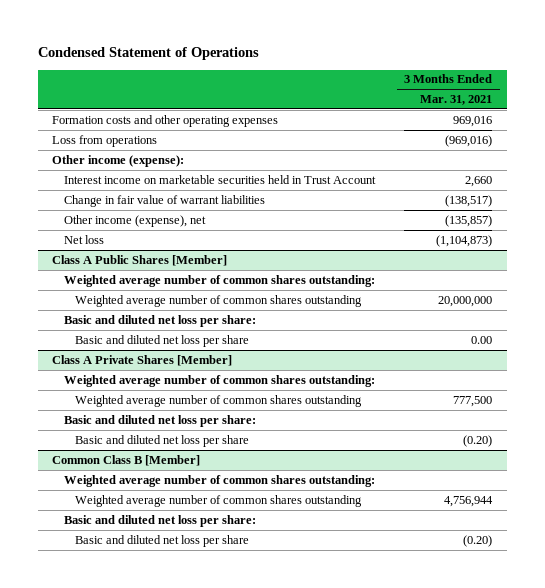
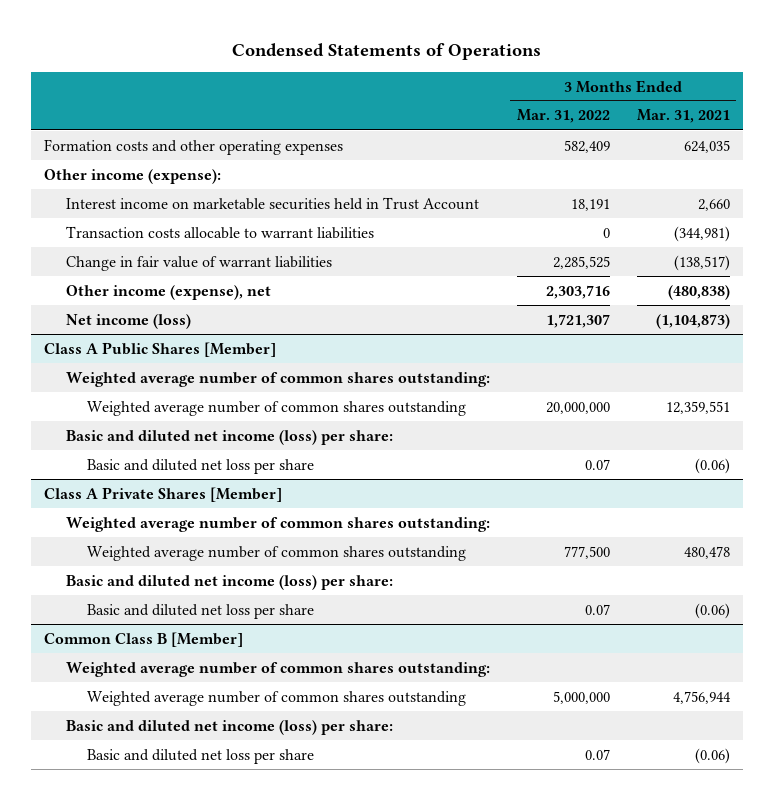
- Condensed Statement of Operations
+ Condensed Statements of Operations
- | 3 Months Ended Mar. 31, 2021
+ | 3 Months Ended Mar. 31, 2022 | 3 Months Ended Mar. 31, 2021
- Formation costs and other operating expenses | 969,016
- Loss from operations | (969,016)
+ Formation costs and other operating expenses | 582,409 | 624,035
+ Transaction costs allocable to warrant liabilities | 0 | (344,981)
- Other income (expense), net | (135,857)
- Net loss | (1,104,873)
+ Other income (expense), net | 2,303,716 | (480,838)
+ Net income (loss) | 1,721,307 | (1,104,873)
@ Class A Public Shares [Member]
- Weighted average number of common shares outstanding | 20,000,000
- Basic and diluted net loss per share:
- Basic and diluted net loss per share | 0.00
+ Weighted average number of common shares outstanding | 20,000,000 | 12,359,551
+ Basic and diluted net income (loss) per share:
+ Basic and diluted net loss per share | 0.07 | (0.06)
@ Class A Private Shares [Member]
- Weighted average number of common shares outstanding | 777,500
- Basic and diluted net loss per share:
- Basic and diluted net loss per share | (0.20)
+ Weighted average number of common shares outstanding | 777,500 | 480,478
+ Basic and diluted net income (loss) per share:
+ Basic and diluted net loss per share | 0.07 | (0.06)
@ Common Class B [Member]
- Basic and diluted net loss per share:
- Basic and diluted net loss per share | (0.20)
+ Basic and diluted net income (loss) per share:
+ Basic and diluted net loss per share | 0.07 | (0.06)

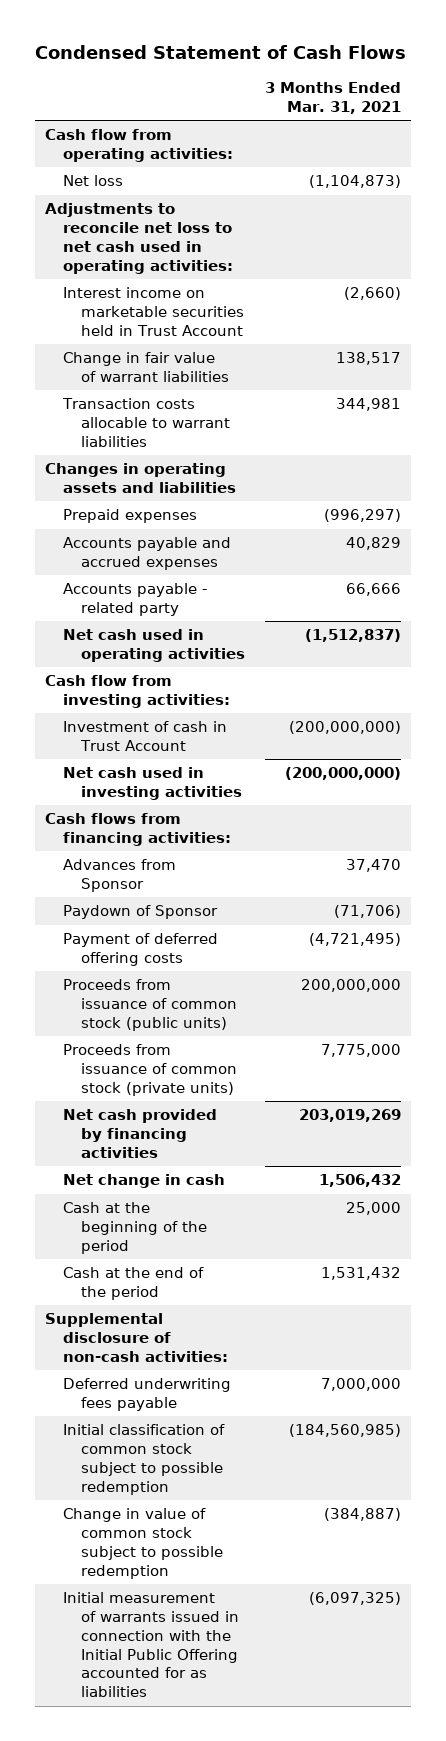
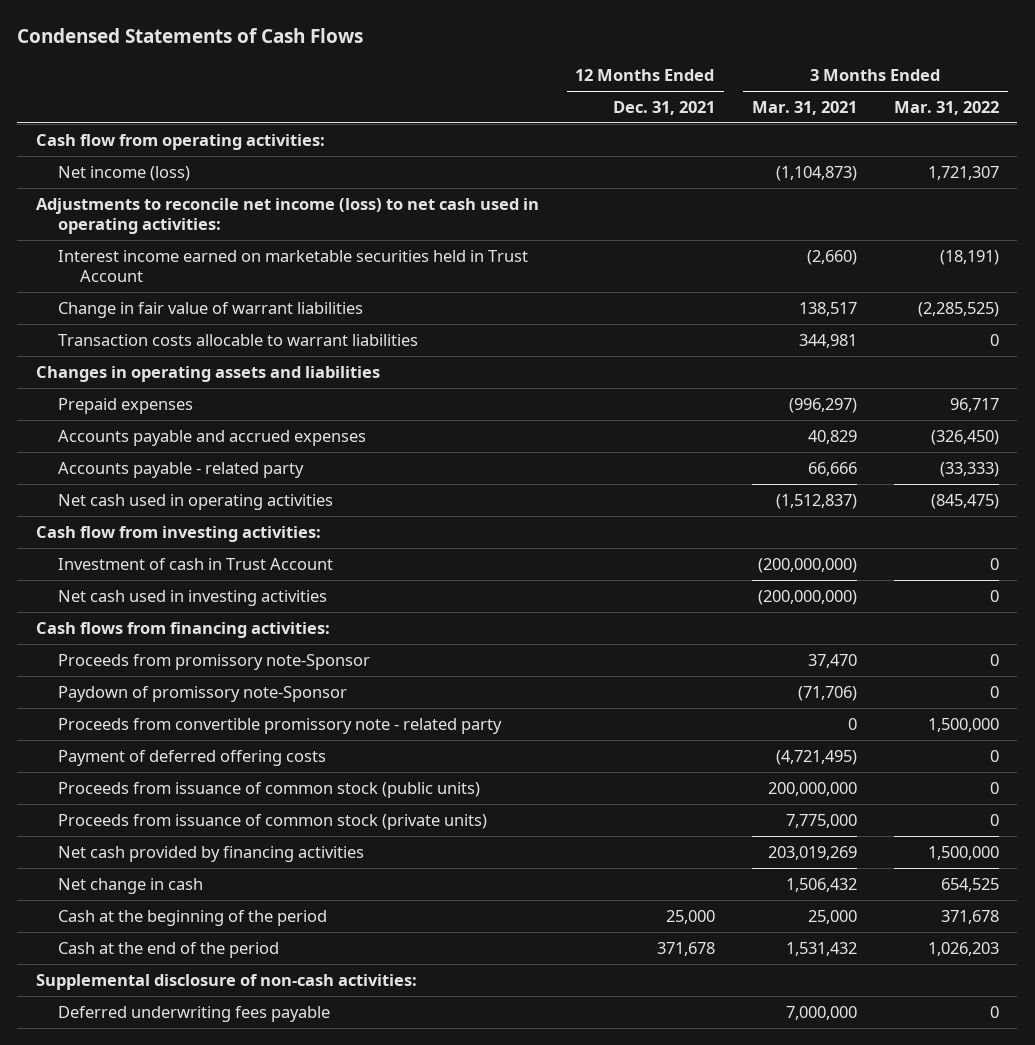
- Condensed Statement of Cash Flows
+ Condensed Statements of Cash Flows
- | 3 Months Ended Mar. 31, 2021
+ | 12 Months Ended Dec. 31, 2021 | 3 Months Ended Mar. 31, 2021 | 3 Months Ended Mar. 31, 2022
- Net loss | (1,104,873)
- Adjustments to reconcile net loss to net cash used in operating activities:
- Interest income on marketable securities held in Trust Account | (2,660)
+ Net income (loss) | | (1,104,873) | 1,721,307
+ Adjustments to reconcile net income (loss) to net cash used in operating activities:
+ Interest income earned on marketable securities held in Trust Account | | (2,660) | (18,191)
- Advances from Sponsor | 37,470
- Paydown of Sponsor | (71,706)
+ Proceeds from promissory note-Sponsor | | 37,470 | 0
+ Paydown of promissory note-Sponsor | | (71,706) | 0
+ Proceeds from convertible promissory note - related party | | 0 | 1,500,000
- Initial classification of common stock subject to possible redemption | (184,560,985)
- Change in value of common stock subject to possible redemption | (384,887)
- Initial measurement of warrants issued in connection with the Initial Public Offering accounted for as liabilities | (6,097,325)

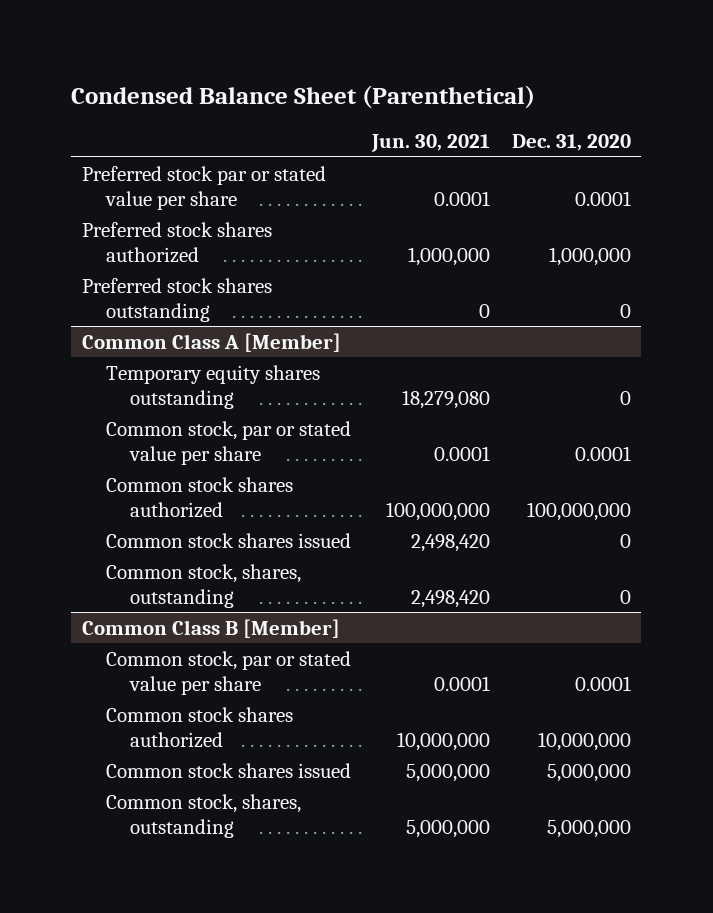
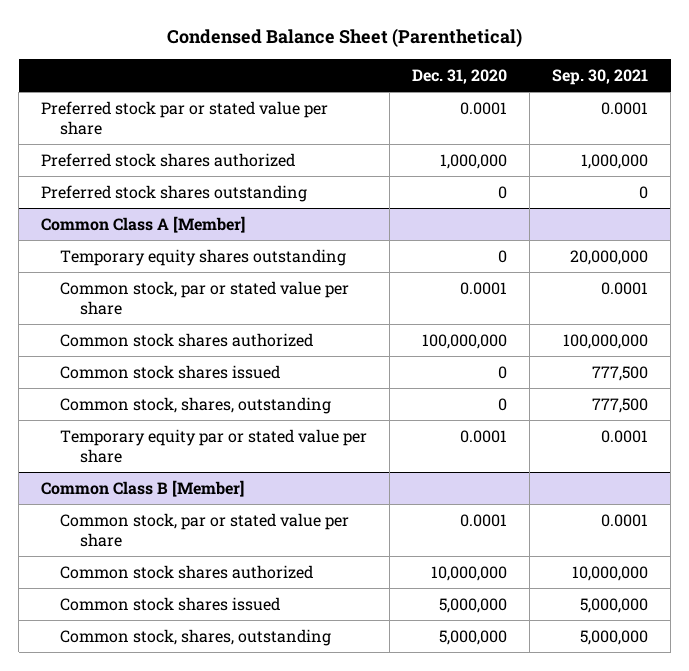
- | Jun. 30, 2021 | Dec. 31, 2020
+ | Dec. 31, 2020 | Sep. 30, 2021
@ Common Class A [Member]
+ Temporary equity par or stated value per share | 0.0001 | 0.0001

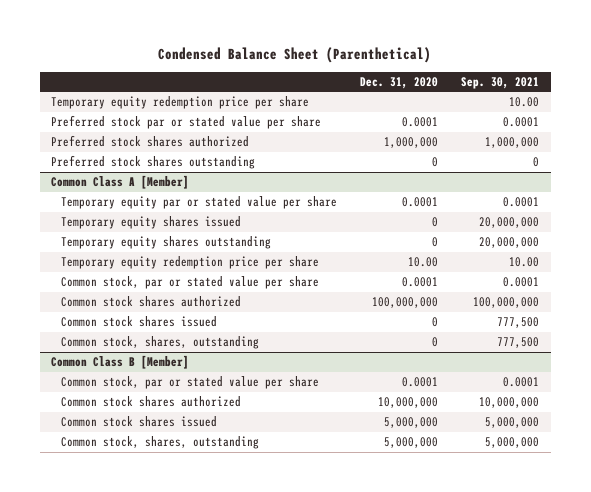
+ Temporary equity redemption price per share | | 10.00
@ Common Class A [Member]
moved up: Temporary equity par or stated value per share | 0.0001 | 0.0001
+ Temporary equity shares issued | 0 | 20,000,000
+ Temporary equity redemption price per share | 10.00 | 10.00

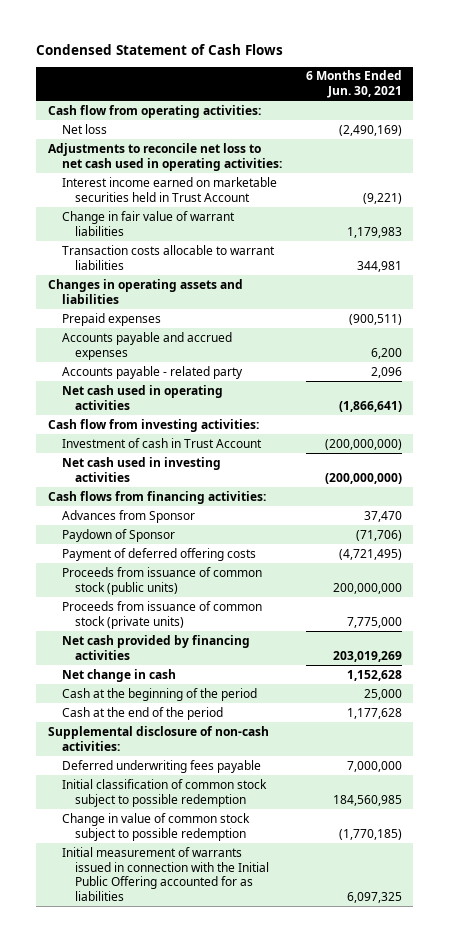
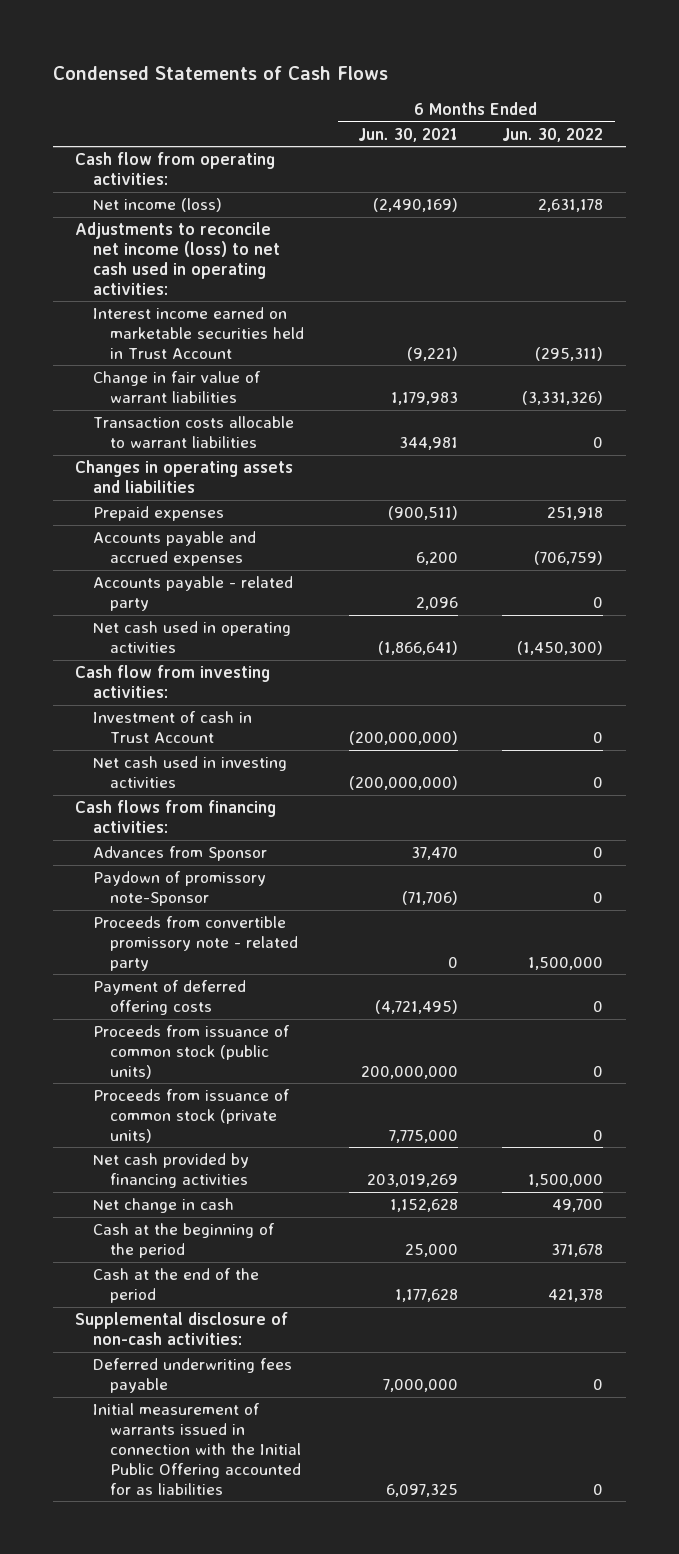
- Condensed Statement of Cash Flows
+ Condensed Statements of Cash Flows
- | 6 Months Ended Jun. 30, 2021
+ | 6 Months Ended Jun. 30, 2021 | 6 Months Ended Jun. 30, 2022
- Net loss | (2,490,169)
- Adjustments to reconcile net loss to net cash used in operating activities:
+ Net income (loss) | (2,490,169) | 2,631,178
+ Adjustments to reconcile net income (loss) to net cash used in operating activities:
- Paydown of Sponsor | (71,706)
+ Paydown of promissory note-Sponsor | (71,706) | 0
+ Proceeds from convertible promissory note - related party | 0 | 1,500,000
- Initial classification of common stock subject to possible redemption | 184,560,985
- Change in value of common stock subject to possible redemption | (1,770,185)

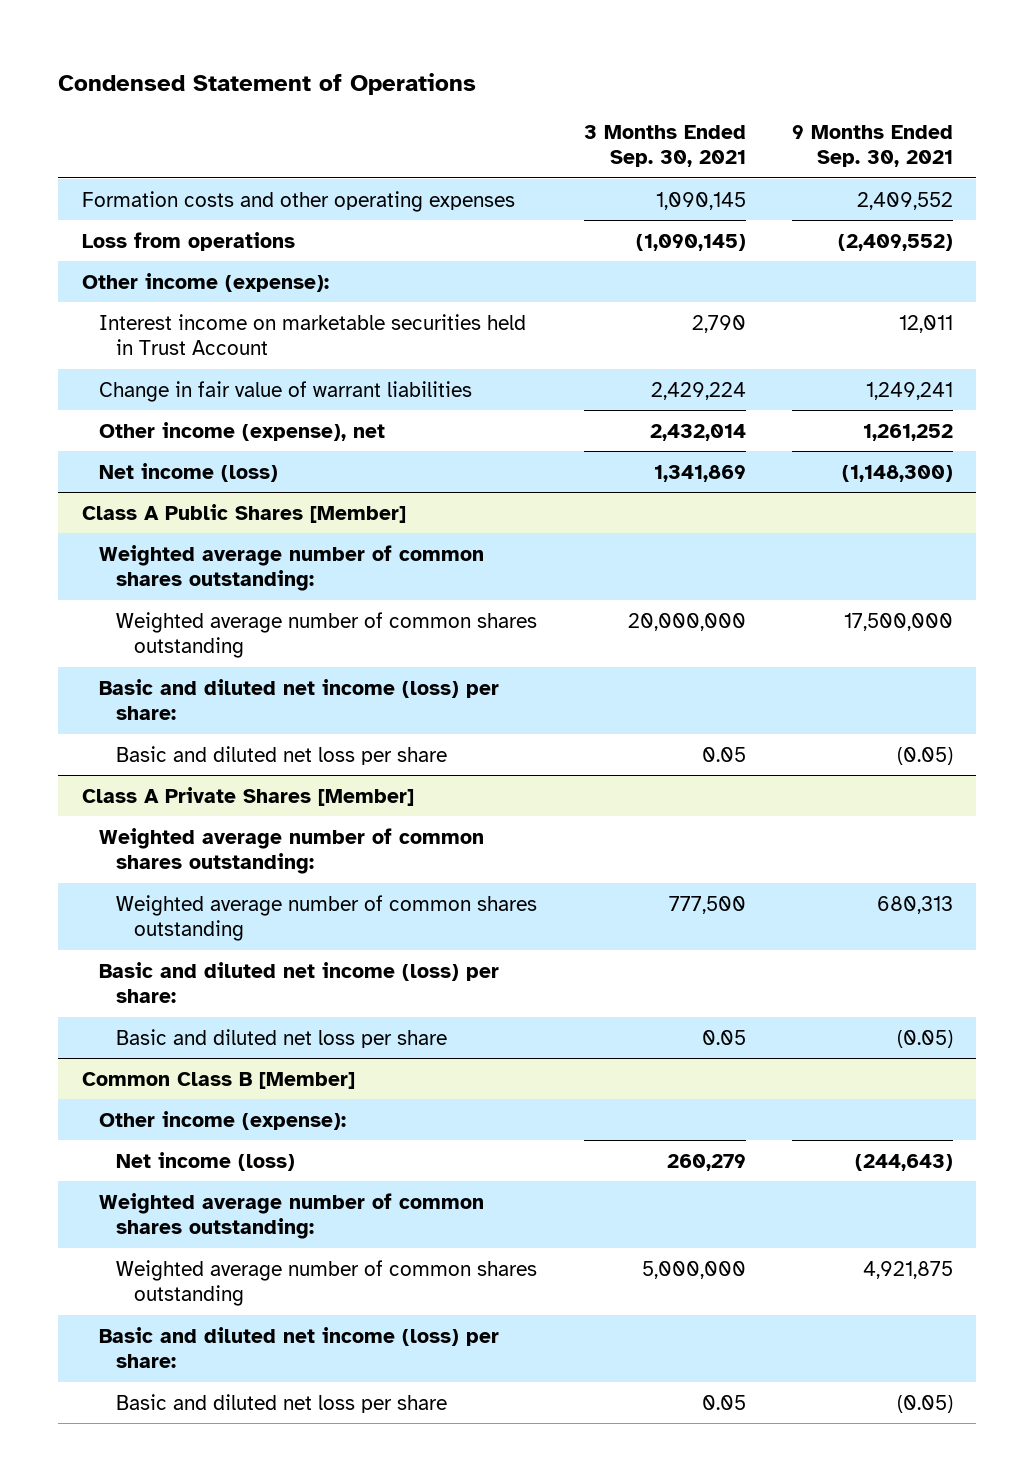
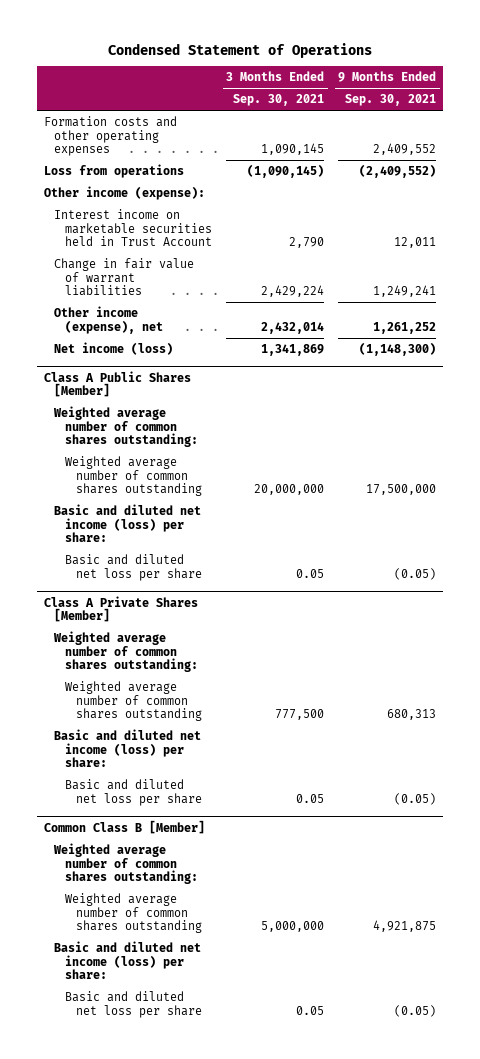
@ Common Class B [Member]
- Other income (expense):
- Net income (loss) | 260,279 | (244,643)

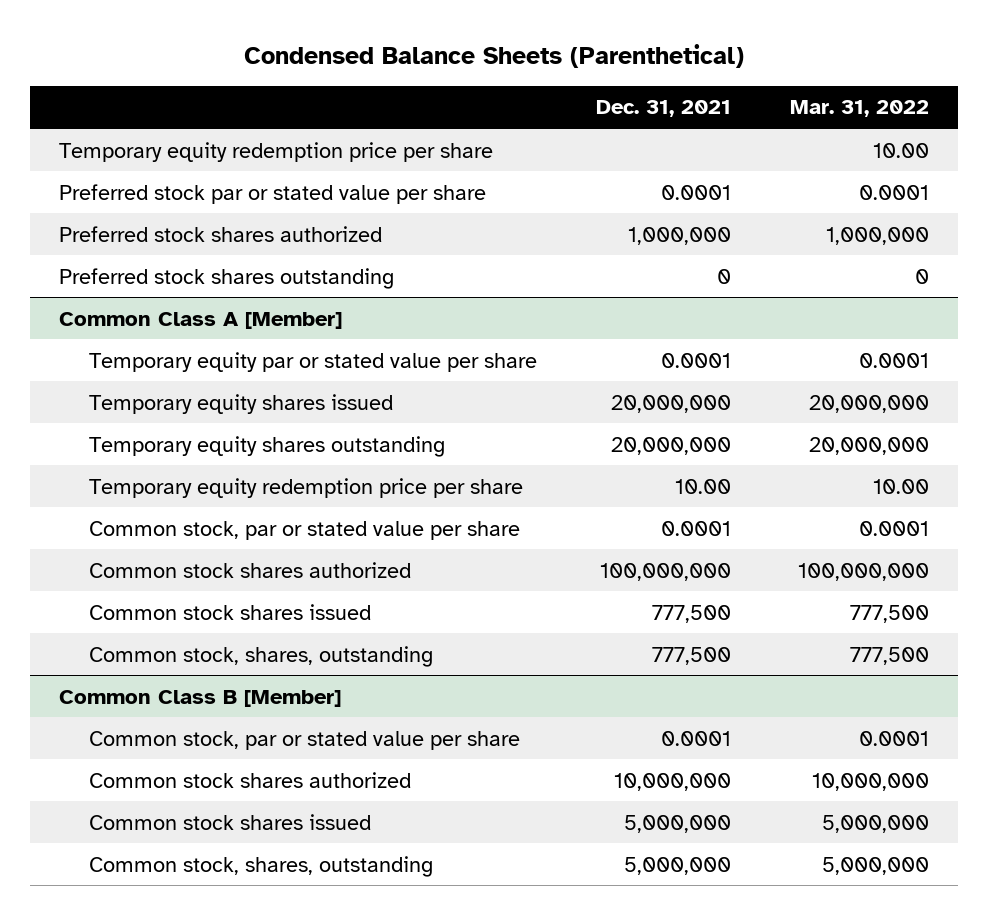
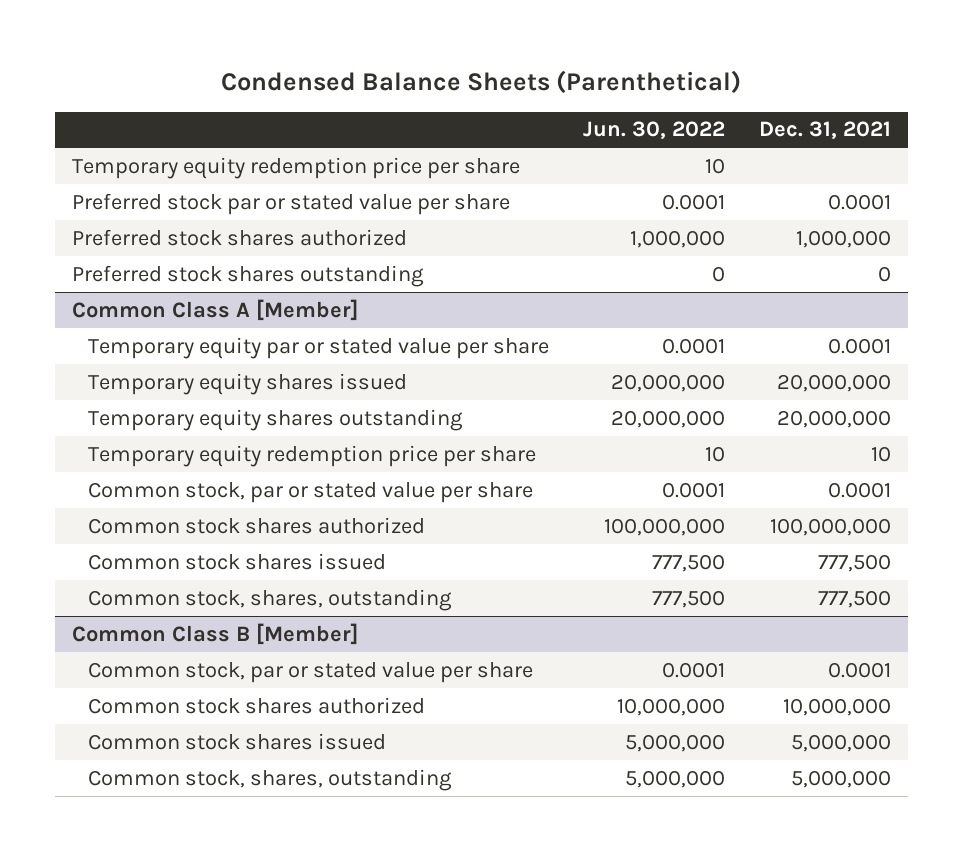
- | Dec. 31, 2021 | Mar. 31, 2022
+ | Jun. 30, 2022 | Dec. 31, 2021
@ Common Class A [Member]
- Temporary equity redemption price per share | 10.00 | 10.00
+ Temporary equity redemption price per share | 10 | 10

